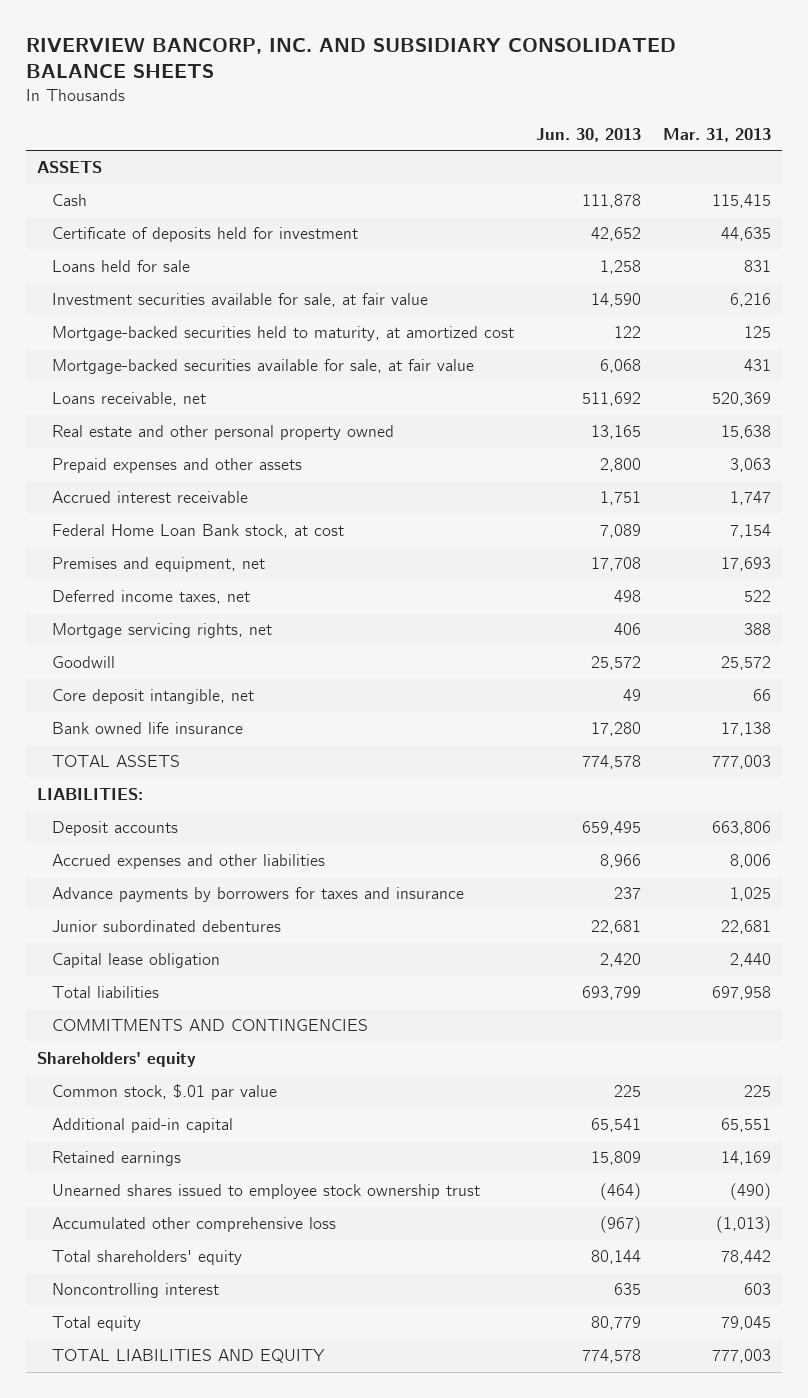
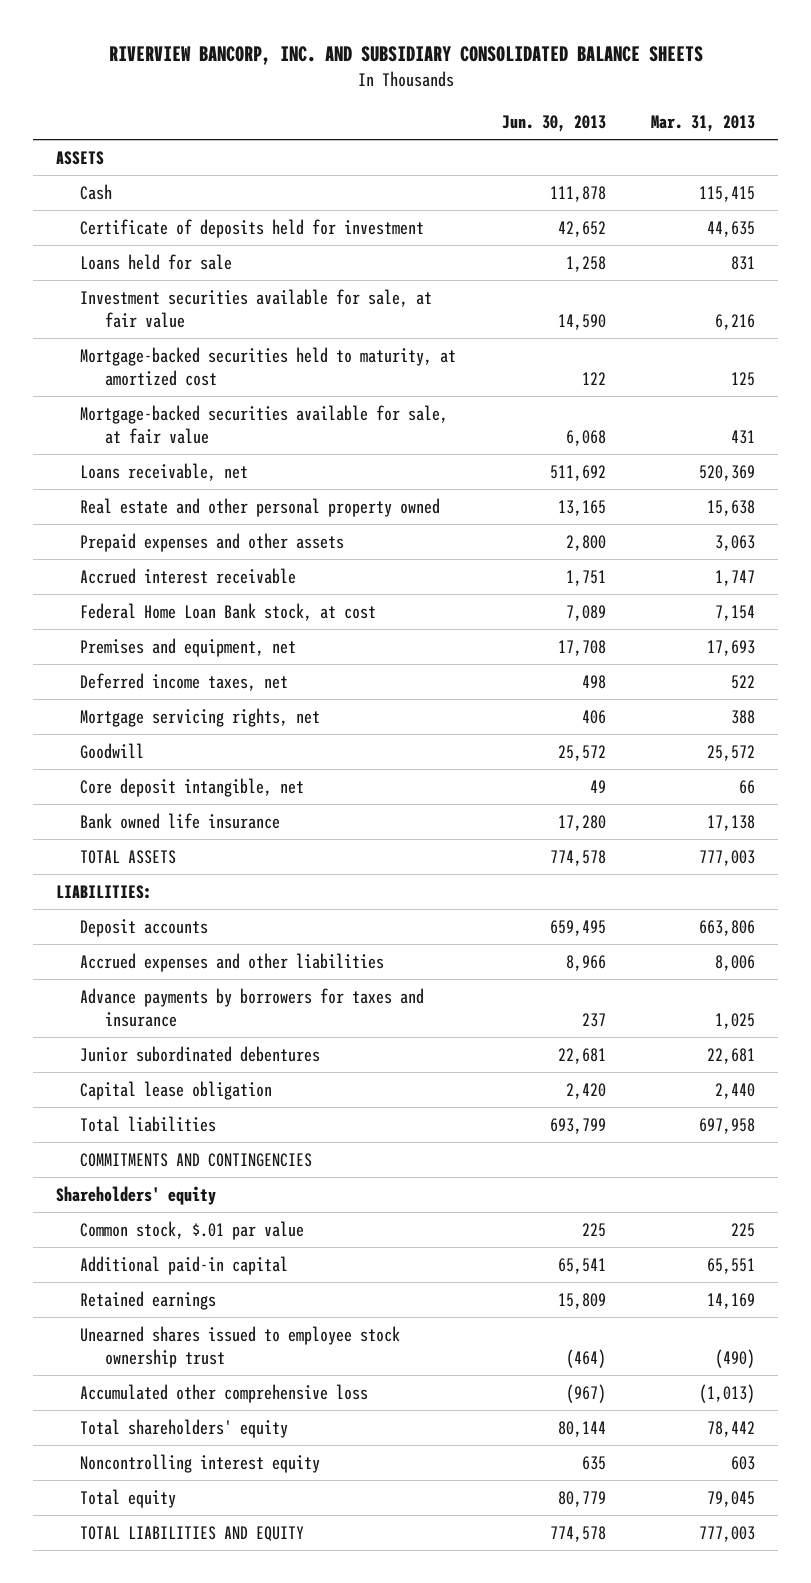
- Noncontrolling interest | 635 | 603
+ Noncontrolling interest equity | 635 | 603

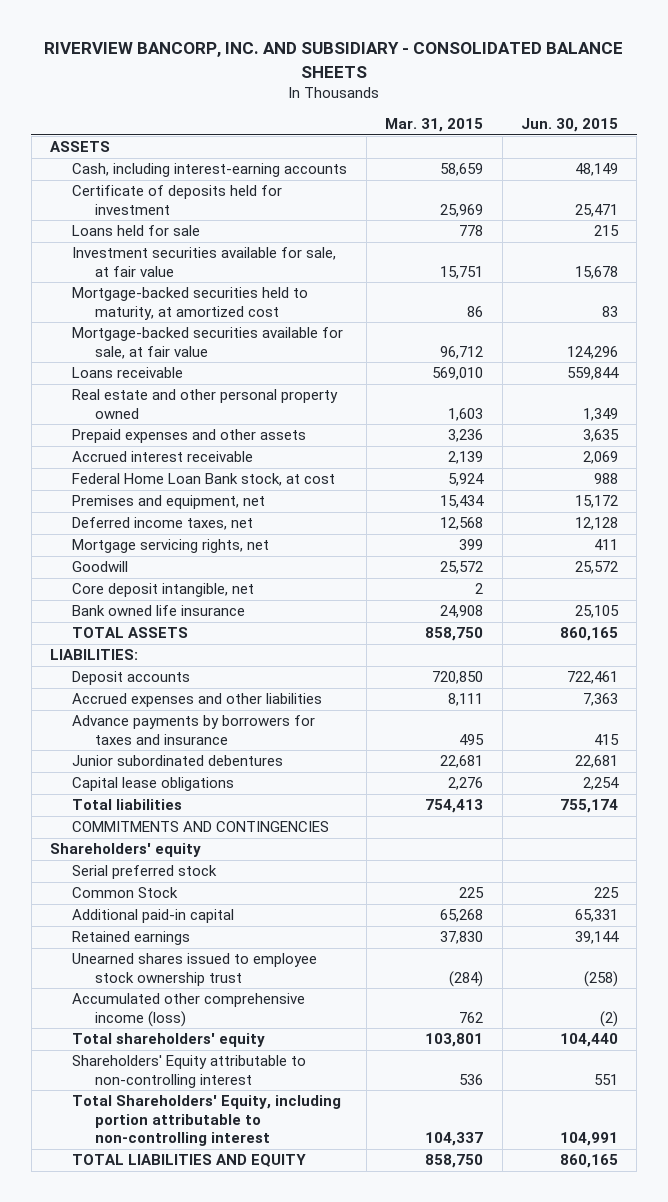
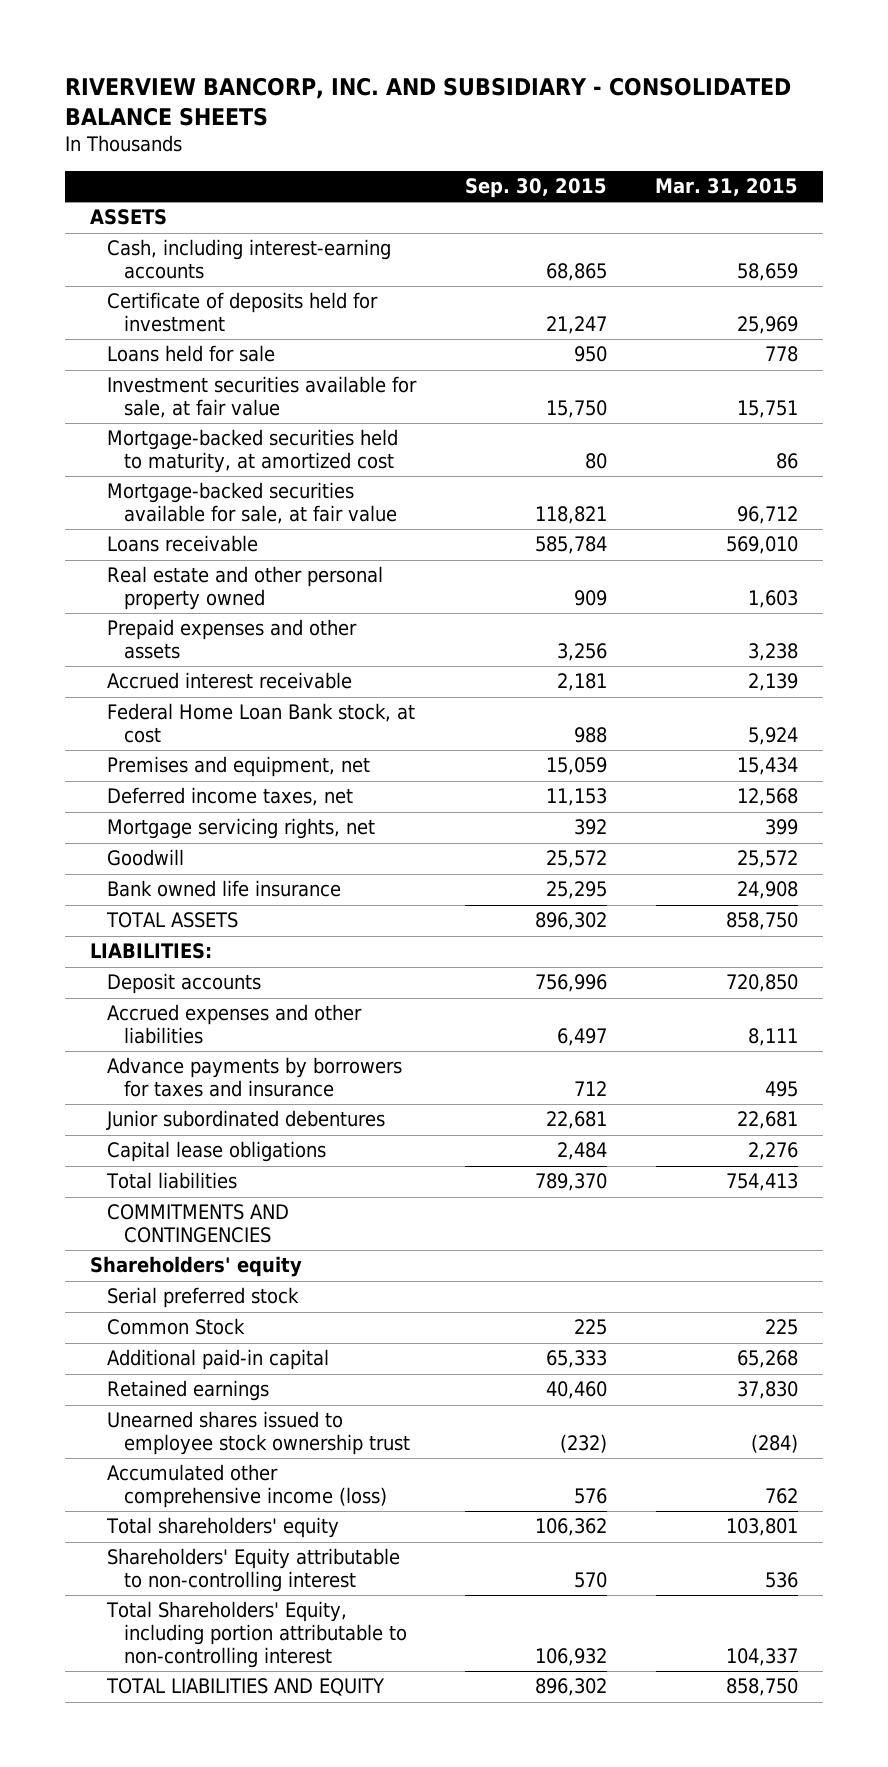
- | Mar. 31, 2015 | Jun. 30, 2015
+ | Sep. 30, 2015 | Mar. 31, 2015
- Prepaid expenses and other assets | 3,236 | 3,635
+ Prepaid expenses and other assets | 3,256 | 3,238
- Core deposit intangible, net | 2 |

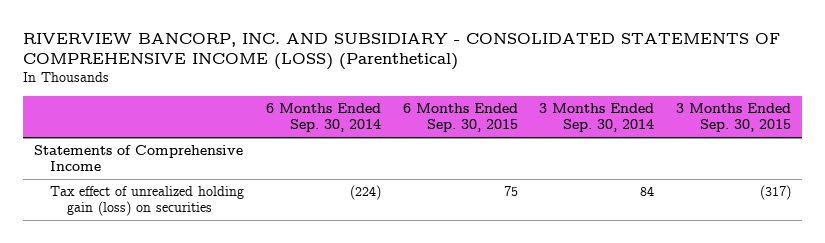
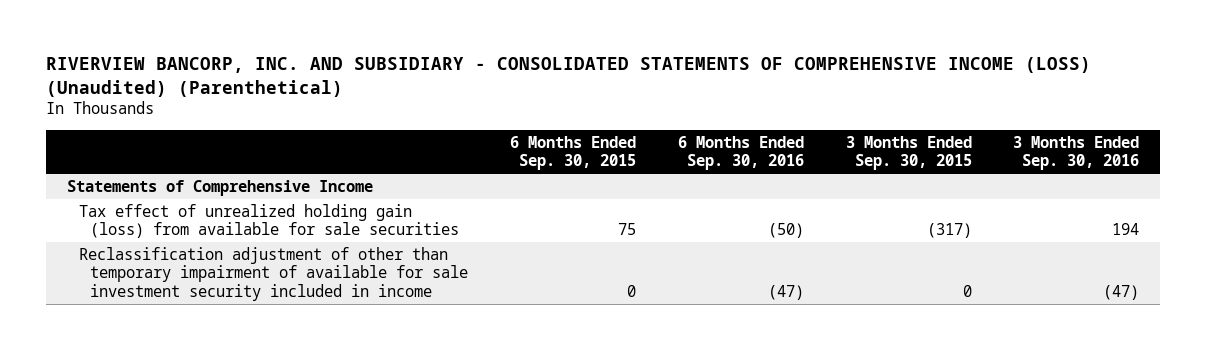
- RIVERVIEW BANCORP, INC. AND SUBSIDIARY - CONSOLIDATED STATEMENTS OF COMPREHENSIVE INCOME (LOSS) (Parenthetical)
+ RIVERVIEW BANCORP, INC. AND SUBSIDIARY - CONSOLIDATED STATEMENTS OF COMPREHENSIVE INCOME (LOSS) (Unaudited) (Parenthetical)
- | 6 Months Ended Sep. 30, 2014 | 6 Months Ended Sep. 30, 2015 | 3 Months Ended Sep. 30, 2014 | 3 Months Ended Sep. 30, 2015
+ | 6 Months Ended Sep. 30, 2015 | 6 Months Ended Sep. 30, 2016 | 3 Months Ended Sep. 30, 2015 | 3 Months Ended Sep. 30, 2016
- Tax effect of unrealized holding gain (loss) on securities | (224) | 75 | 84 | (317)
+ Tax effect of unrealized holding gain (loss) from available for sale securities | 75 | (50) | (317) | 194
+ Reclassification adjustment of other than temporary impairment of available for sale investment security included in income | 0 | (47) | 0 | (47)

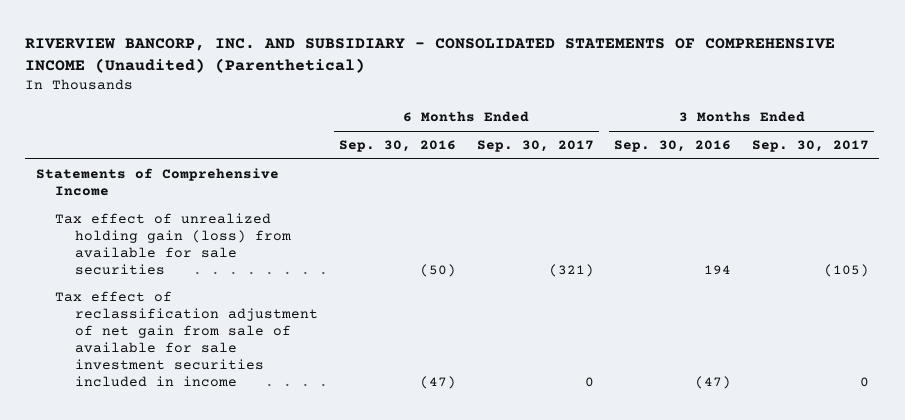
- RIVERVIEW BANCORP, INC. AND SUBSIDIARY - CONSOLIDATED STATEMENTS OF COMPREHENSIVE INCOME (LOSS) (Unaudited) (Parenthetical)
+ RIVERVIEW BANCORP, INC. AND SUBSIDIARY - CONSOLIDATED STATEMENTS OF COMPREHENSIVE INCOME (Unaudited) (Parenthetical)
- | 6 Months Ended Sep. 30, 2015 | 6 Months Ended Sep. 30, 2016 | 3 Months Ended Sep. 30, 2015 | 3 Months Ended Sep. 30, 2016
+ | 6 Months Ended Sep. 30, 2016 | 6 Months Ended Sep. 30, 2017 | 3 Months Ended Sep. 30, 2016 | 3 Months Ended Sep. 30, 2017
- Reclassification adjustment of other than temporary impairment of available for sale investment security included in income | 0 | (47) | 0 | (47)
+ Tax effect of reclassification adjustment of net gain from sale of available for sale investment securities included in income | (47) | 0 | (47) | 0

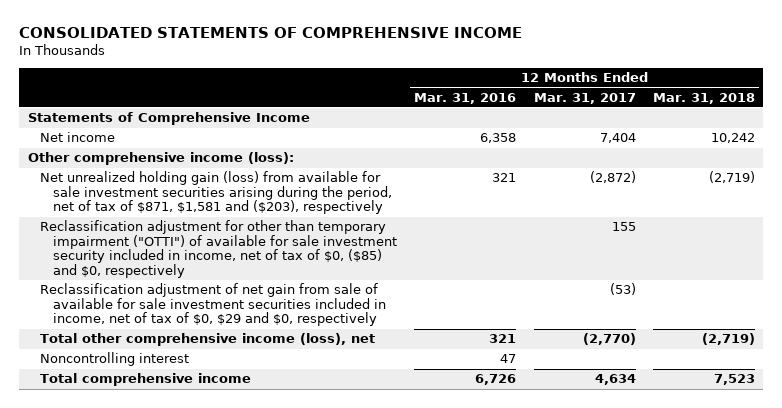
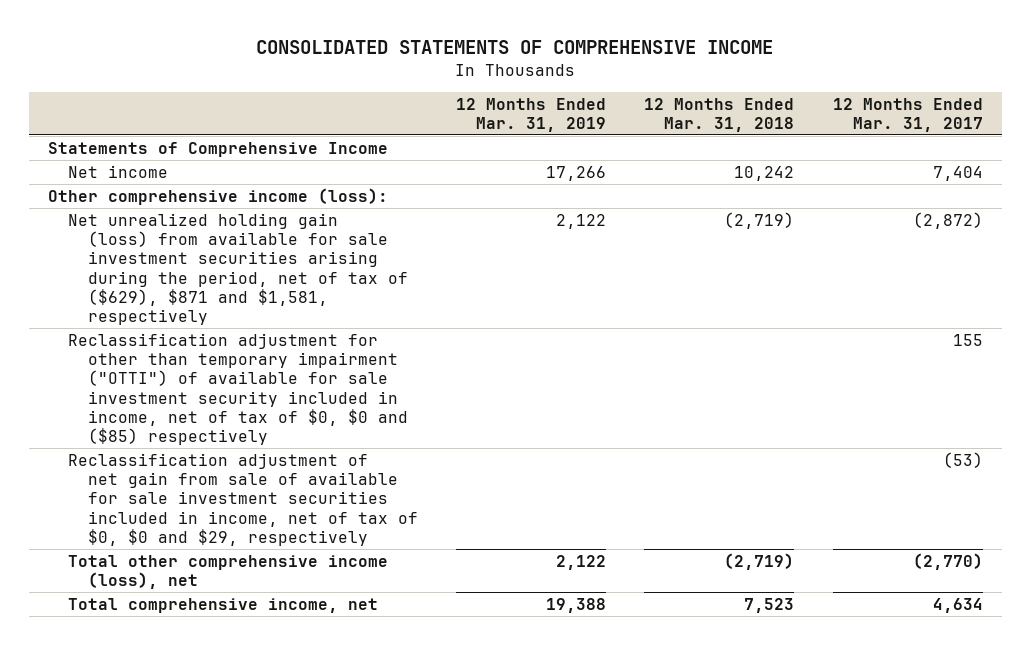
- | 12 Months Ended Mar. 31, 2016 | 12 Months Ended Mar. 31, 2017 | 12 Months Ended Mar. 31, 2018
+ | 12 Months Ended Mar. 31, 2019 | 12 Months Ended Mar. 31, 2018 | 12 Months Ended Mar. 31, 2017
- Net unrealized holding gain (loss) from available for sale investment securities arising during the period, net of tax of $871, $1,581 and ($203), respectively | 321 | (2,872) | (2,719)
- Reclassification adjustment for other than temporary impairment ("OTTI") of available for sale investment security included in income, net of tax of $0, ($85) and $0, respectively | | 155 |
- Reclassification adjustment of net gain from sale of available for sale investment securities included in income, net of tax of $0, $29 and $0, respectively | | (53) |
+ Net unrealized holding gain (loss) from available for sale investment securities arising during the period, net of tax of ($629), $871 and $1,581, respectively | 2,122 | (2,719) | (2,872)
+ Reclassification adjustment for other than temporary impairment ("OTTI") of available for sale investment security included in income, net of tax of $0, $0 and ($85) respectively | | | 155
+ Reclassification adjustment of net gain from sale of available for sale investment securities included in income, net of tax of $0, $0 and $29, respectively | | | (53)
- Noncontrolling interest | 47 | |
- Total comprehensive income | 6,726 | 4,634 | 7,523
+ Total comprehensive income, net | 19,388 | 7,523 | 4,634

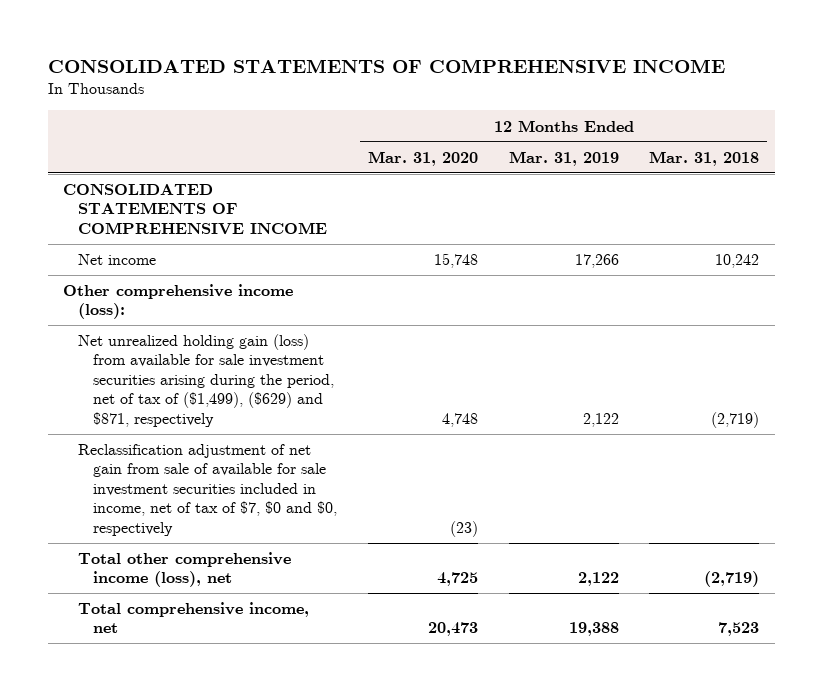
- | 12 Months Ended Mar. 31, 2019 | 12 Months Ended Mar. 31, 2018 | 12 Months Ended Mar. 31, 2017
+ | 12 Months Ended Mar. 31, 2020 | 12 Months Ended Mar. 31, 2019 | 12 Months Ended Mar. 31, 2018
- Statements of Comprehensive Income
+ CONSOLIDATED STATEMENTS OF COMPREHENSIVE INCOME
- Net unrealized holding gain (loss) from available for sale investment securities arising during the period, net of tax of ($629), $871 and $1,581, respectively | 2,122 | (2,719) | (2,872)
- Reclassification adjustment for other than temporary impairment ("OTTI") of available for sale investment security included in income, net of tax of $0, $0 and ($85) respectively | | | 155
- Reclassification adjustment of net gain from sale of available for sale investment securities included in income, net of tax of $0, $0 and $29, respectively | | | (53)
+ Net unrealized holding gain (loss) from available for sale investment securities arising during the period, net of tax of ($1,499), ($629) and $871, respectively | 4,748 | 2,122 | (2,719)
+ Reclassification adjustment of net gain from sale of available for sale investment securities included in income, net of tax of $7, $0 and $0, respectively | (23) | |

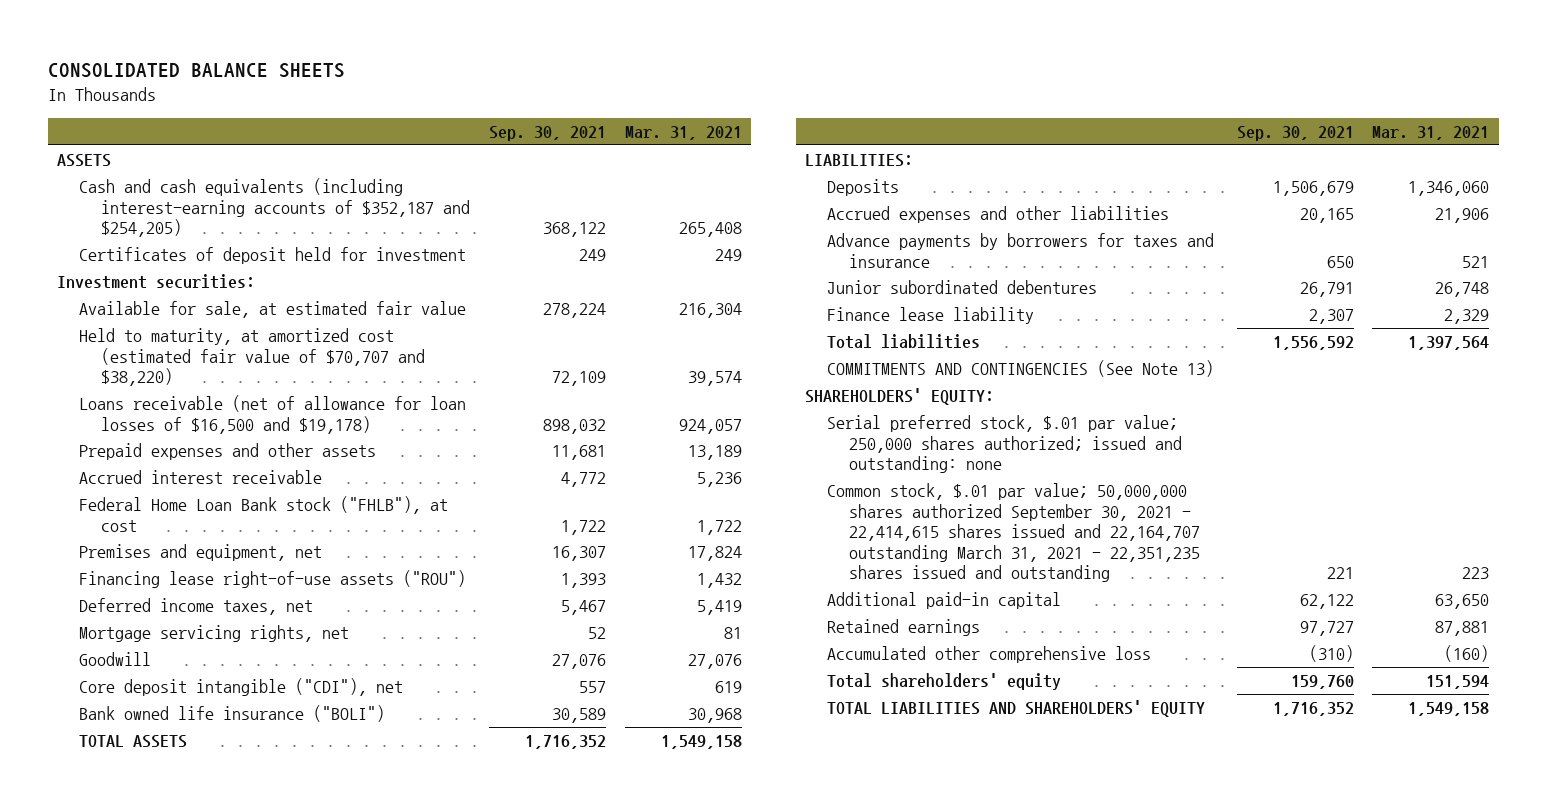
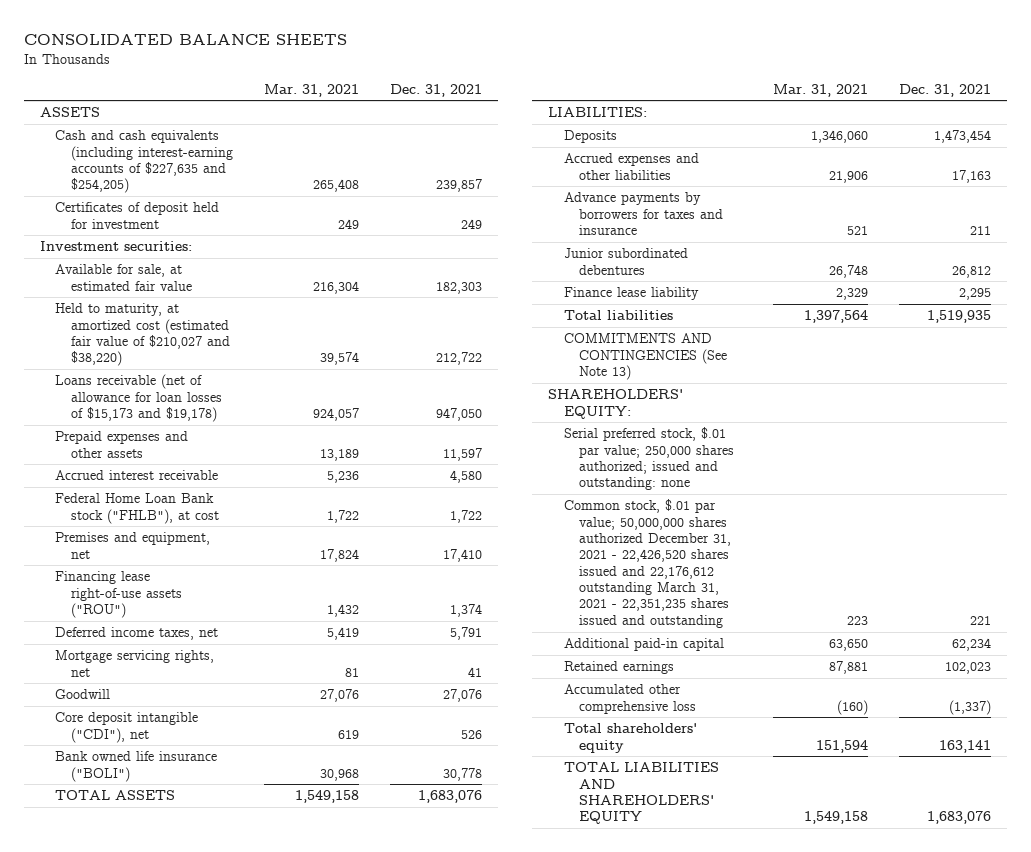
- | Sep. 30, 2021 | Mar. 31, 2021
+ | Mar. 31, 2021 | Dec. 31, 2021
- Cash and cash equivalents (including interest-earning accounts of $352,187 and $254,205) | 368,122 | 265,408
+ Cash and cash equivalents (including interest-earning accounts of $227,635 and $254,205) | 265,408 | 239,857
- Held to maturity, at amortized cost (estimated fair value of $70,707 and $38,220) | 72,109 | 39,574
- Loans receivable (net of allowance for loan losses of $16,500 and $19,178) | 898,032 | 924,057
+ Held to maturity, at amortized cost (estimated fair value of $210,027 and $38,220) | 39,574 | 212,722
+ Loans receivable (net of allowance for loan losses of $15,173 and $19,178) | 924,057 | 947,050
- Common stock, $.01 par value; 50,000,000 shares authorized September 30, 2021 - 22,414,615 shares issued and 22,164,707 outstanding March 31, 2021 - 22,351,235 shares issued and outstanding | 221 | 223
+ Common stock, $.01 par value; 50,000,000 shares authorized December 31, 2021 - 22,426,520 shares issued and 22,176,612 outstanding March 31, 2021 - 22,351,235 shares issued and outstanding | 223 | 221

